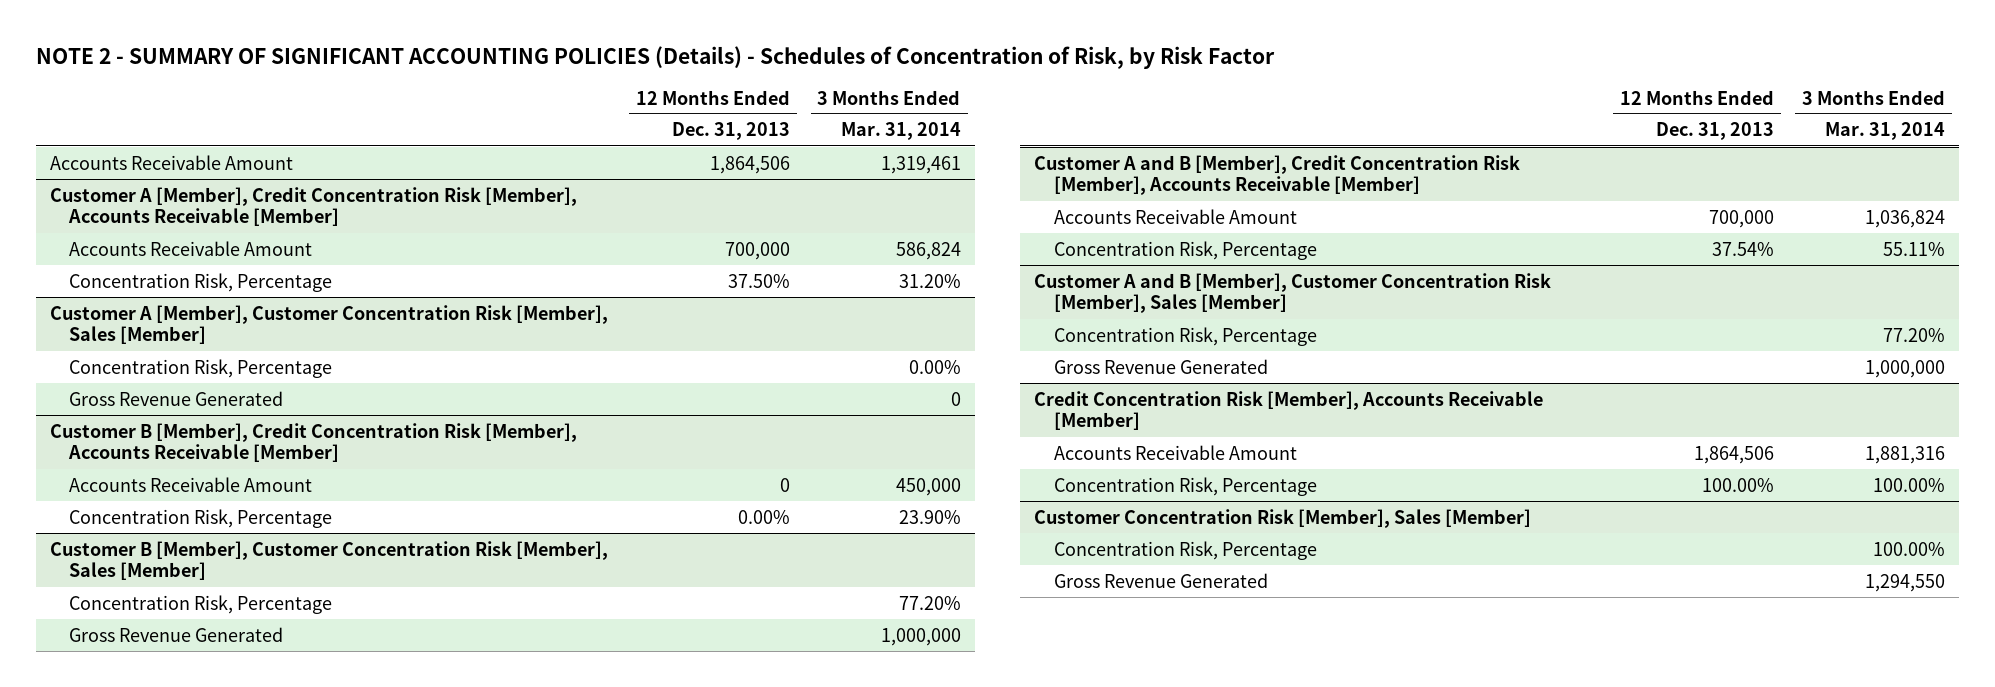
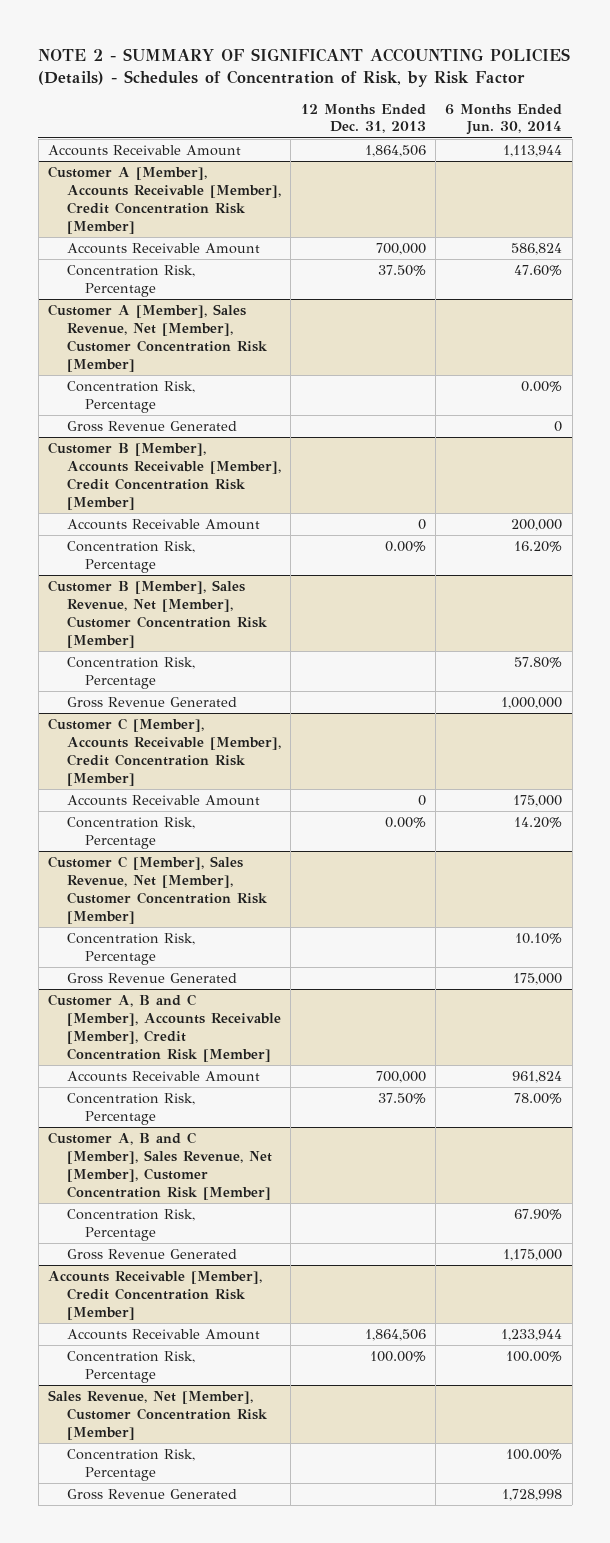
- | 12 Months Ended Dec. 31, 2013 | 3 Months Ended Mar. 31, 2014
+ | 12 Months Ended Dec. 31, 2013 | 6 Months Ended Jun. 30, 2014
- Customer A [Member], Credit Concentration Risk [Member], Accounts Receivable [Member]
+ Customer A [Member], Accounts Receivable [Member], Credit Concentration Risk [Member]
- Customer A [Member], Customer Concentration Risk [Member], Sales [Member]
+ Customer A [Member], Sales Revenue, Net [Member], Customer Concentration Risk [Member]
- Customer B [Member], Credit Concentration Risk [Member], Accounts Receivable [Member]
+ Customer B [Member], Accounts Receivable [Member], Credit Concentration Risk [Member]
- Customer B [Member], Customer Concentration Risk [Member], Sales [Member]
+ Customer B [Member], Sales Revenue, Net [Member], Customer Concentration Risk [Member]
- Customer A and B [Member], Credit Concentration Risk [Member], Accounts Receivable [Member]
+ Customer C [Member], Accounts Receivable [Member], Credit Concentration Risk [Member]
+ Accounts Receivable Amount | 0 | 175,000
+ Concentration Risk, Percentage | 0.00% | 14.20%
+ Customer C [Member], Sales Revenue, Net [Member], Customer Concentration Risk [Member]
+ Concentration Risk, Percentage | | 10.10%
+ Gross Revenue Generated | | 175,000
+ Customer A, B and C [Member], Accounts Receivable [Member], Credit Concentration Risk [Member]
- Concentration Risk, Percentage | 37.54% | 55.11%
- Customer A and B [Member], Customer Concentration Risk [Member], Sales [Member]
+ Concentration Risk, Percentage | 37.50% | 78.00%
+ Customer A, B and C [Member], Sales Revenue, Net [Member], Customer Concentration Risk [Member]
- Credit Concentration Risk [Member], Accounts Receivable [Member]
+ Accounts Receivable [Member], Credit Concentration Risk [Member]
- Customer Concentration Risk [Member], Sales [Member]
+ Sales Revenue, Net [Member], Customer Concentration Risk [Member]

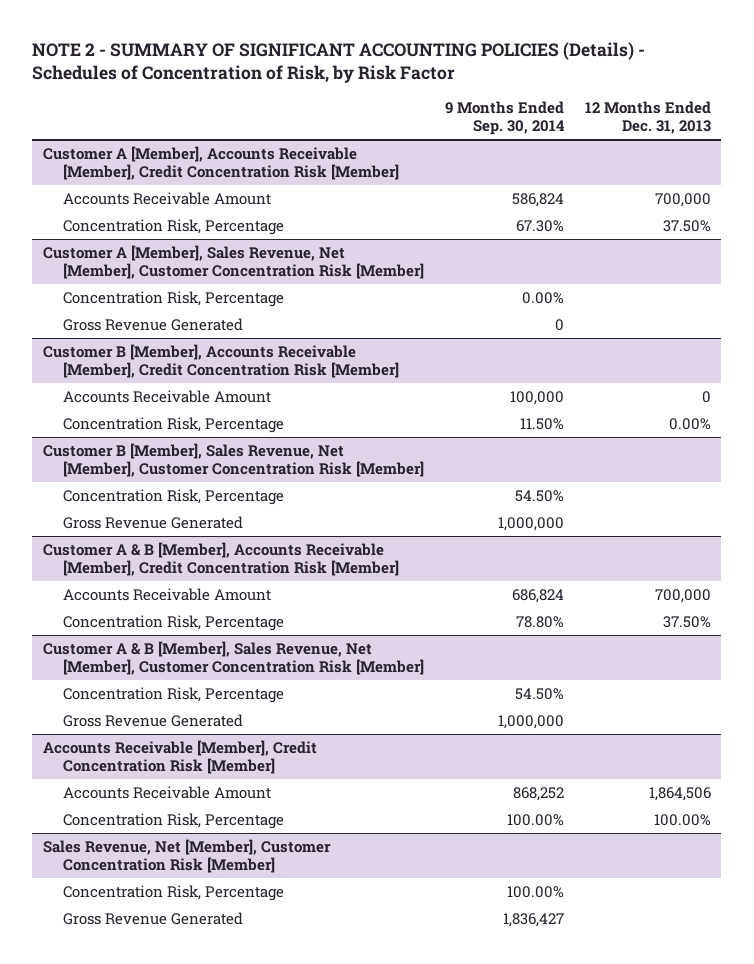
- | 12 Months Ended Dec. 31, 2013 | 6 Months Ended Jun. 30, 2014
+ | 9 Months Ended Sep. 30, 2014 | 12 Months Ended Dec. 31, 2013
- Accounts Receivable Amount | 1,864,506 | 1,113,944
- Customer C [Member], Accounts Receivable [Member], Credit Concentration Risk [Member]
- Accounts Receivable Amount | 0 | 175,000
- Concentration Risk, Percentage | 0.00% | 14.20%
- Customer C [Member], Sales Revenue, Net [Member], Customer Concentration Risk [Member]
- Concentration Risk, Percentage | | 10.10%
- Gross Revenue Generated | | 175,000
- Customer A, B and C [Member], Accounts Receivable [Member], Credit Concentration Risk [Member]
+ Customer A & B [Member], Accounts Receivable [Member], Credit Concentration Risk [Member]
- Customer A, B and C [Member], Sales Revenue, Net [Member], Customer Concentration Risk [Member]
+ Customer A & B [Member], Sales Revenue, Net [Member], Customer Concentration Risk [Member]

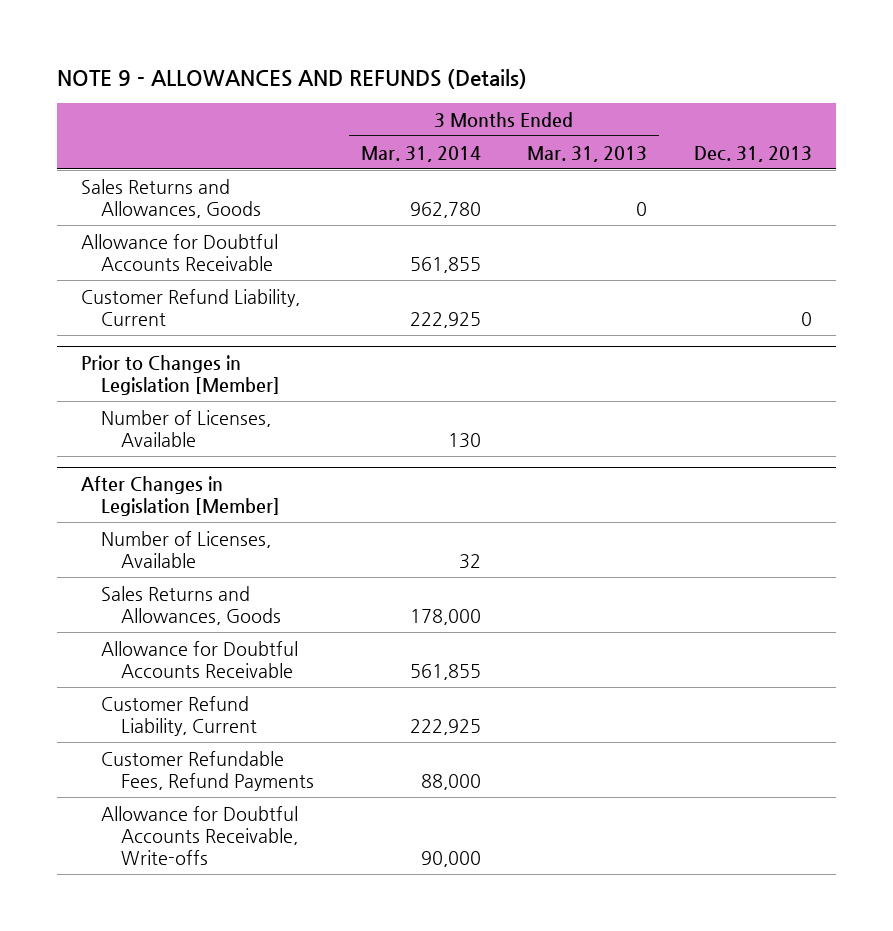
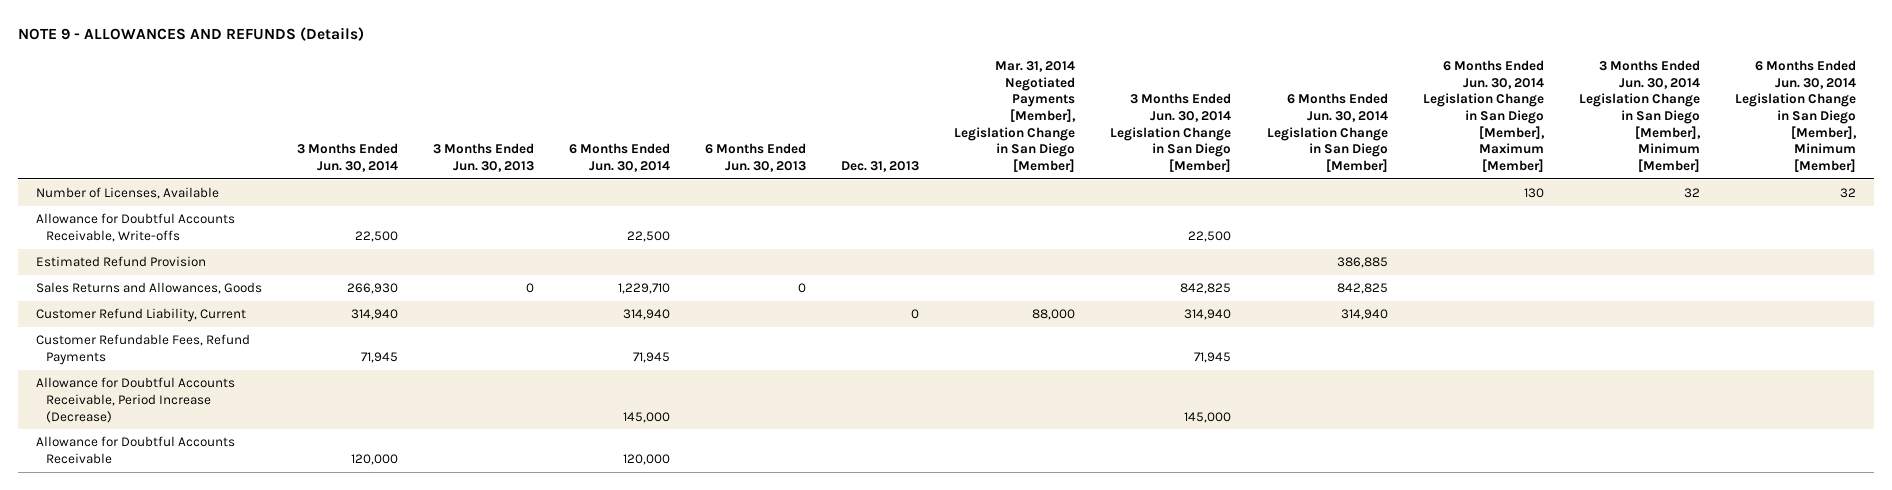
- | 3 Months Ended Mar. 31, 2014 | 3 Months Ended Mar. 31, 2013 | Dec. 31, 2013
+ | 3 Months Ended Jun. 30, 2014 | 3 Months Ended Jun. 30, 2013 | 6 Months Ended Jun. 30, 2014 | 6 Months Ended Jun. 30, 2013 | Dec. 31, 2013 | Mar. 31, 2014 Negotiated Payments [Member], Legislation Change in San Diego [Member] | 3 Months Ended Jun. 30, 2014 Legislation Change in San Diego [Member] | 6 Months Ended Jun. 30, 2014 Legislation Change in San Diego [Member] | 6 Months Ended Jun. 30, 2014 Legislation Change in San Diego [Member], Maximum [Member] | 3 Months Ended Jun. 30, 2014 Legislation Change in San Diego [Member], Minimum [Member] | 6 Months Ended Jun. 30, 2014 Legislation Change in San Diego [Member], Minimum [Member]
+ Number of Licenses, Available | | | | | | | | | 130 | 32 | 32
+ Allowance for Doubtful Accounts Receivable, Write-offs | 22,500 | | 22,500 | | | | 22,500 | | | |
+ Estimated Refund Provision | | | | | | | | 386,885 | | |
- Prior to Changes in Legislation [Member]
- Number of Licenses, Available | 130 | |
- After Changes in Legislation [Member]
- Number of Licenses, Available | 32 | |
- Sales Returns and Allowances, Goods | 178,000 | |
- Allowance for Doubtful Accounts Receivable | 561,855 | |
- Customer Refund Liability, Current | 222,925 | |
- Customer Refundable Fees, Refund Payments | 88,000 | |
- Allowance for Doubtful Accounts Receivable, Write-offs | 90,000 | |
+ Customer Refundable Fees, Refund Payments | 71,945 | | 71,945 | | | | 71,945 | | | |
+ Allowance for Doubtful Accounts Receivable, Period Increase (Decrease) | | | 145,000 | | | | 145,000 | | | |
moved down: Allowance for Doubtful Accounts Receivable | 120,000 | | 120,000 | | | | | | | |

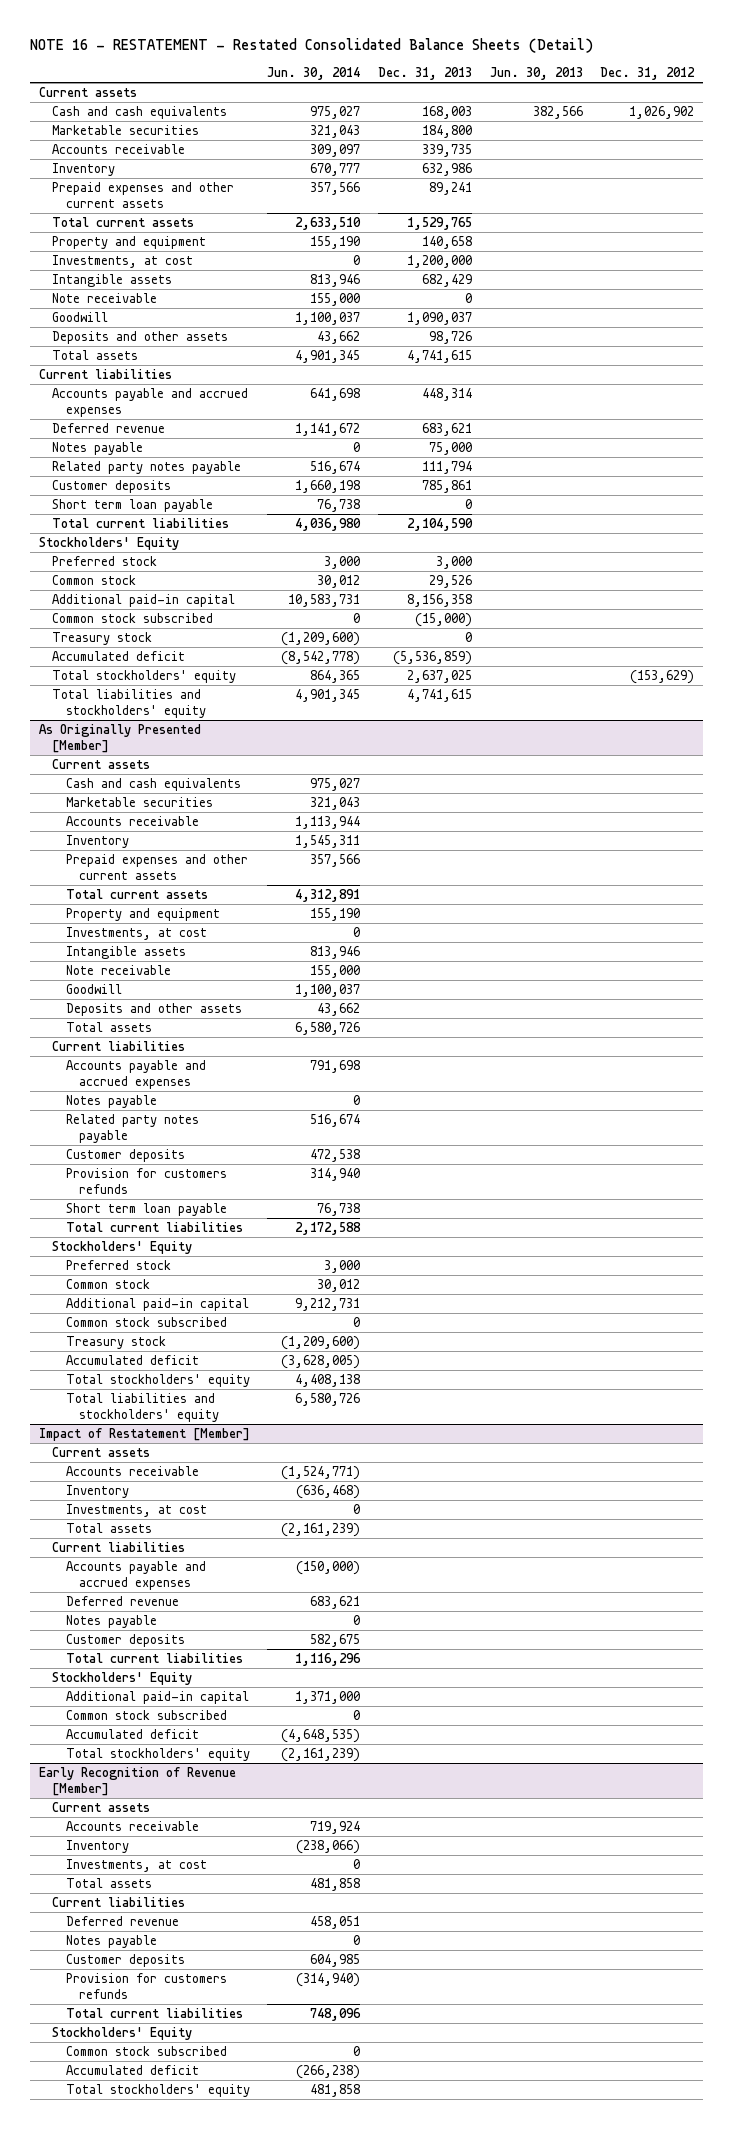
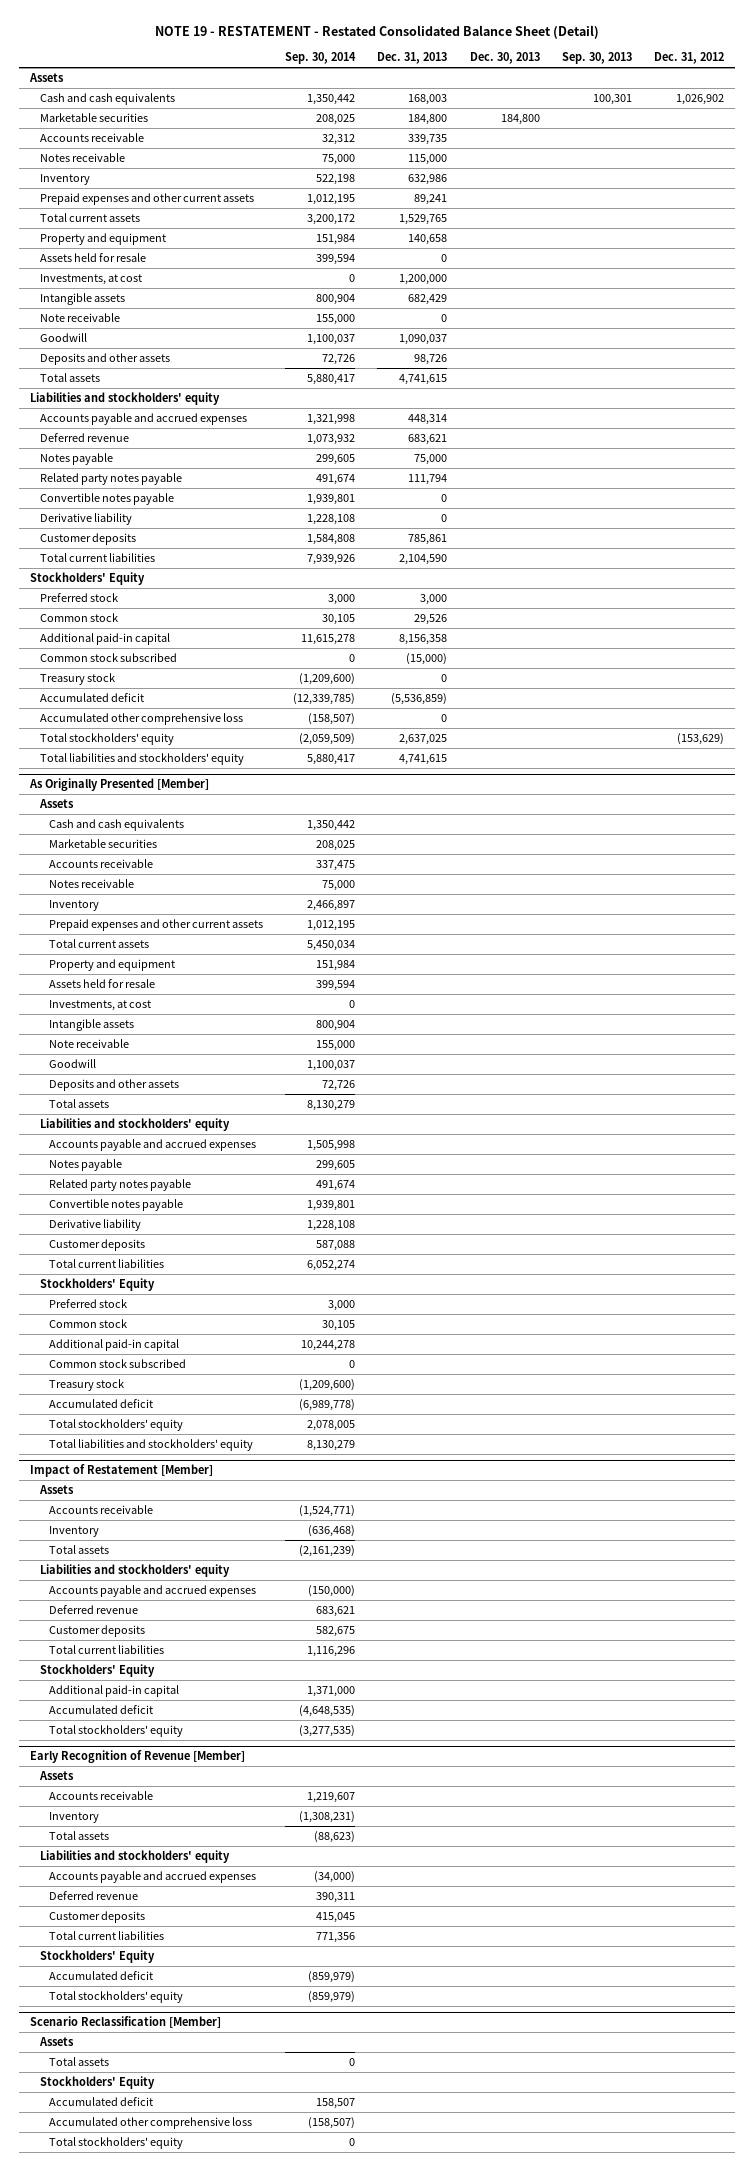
- NOTE 16 - RESTATEMENT - Restated Consolidated Balance Sheets (Detail)
+ NOTE 19 - RESTATEMENT - Restated Consolidated Balance Sheet (Detail)
- | Jun. 30, 2014 | Dec. 31, 2013 | Jun. 30, 2013 | Dec. 31, 2012
+ | Sep. 30, 2014 | Dec. 31, 2013 | Dec. 30, 2013 | Sep. 30, 2013 | Dec. 31, 2012
- Current assets
+ Assets
+ Notes receivable | 75,000 | 115,000 | | |
+ Assets held for resale | 399,594 | 0 | | |
- Current liabilities
+ Liabilities and stockholders' equity
+ Convertible notes payable | 1,939,801 | 0 | | |
+ Derivative liability | 1,228,108 | 0 | | |
- Short term loan payable | 76,738 | 0 | |
+ Accumulated other comprehensive loss | (158,507) | 0 | | |
@ As Originally Presented [Member]
- Current assets
+ Assets
+ Notes receivable | 75,000 | | | |
+ Assets held for resale | 399,594 | | | |
- Current liabilities
+ Liabilities and stockholders' equity
+ Convertible notes payable | 1,939,801 | | | |
+ Derivative liability | 1,228,108 | | | |
- Provision for customers refunds | 314,940 | | |
- Short term loan payable | 76,738 | | |
@ Impact of Restatement [Member]
- Current assets
+ Assets
- Investments, at cost | 0 | | |
- Current liabilities
+ Liabilities and stockholders' equity
- Notes payable | 0 | | |
- Common stock subscribed | 0 | | |
@ Early Recognition of Revenue [Member]
- Current assets
+ Assets
- Investments, at cost | 0 | | |
- Current liabilities
+ Liabilities and stockholders' equity
+ Accounts payable and accrued expenses | (34,000) | | | |
- Notes payable | 0 | | |
- Provision for customers refunds | (314,940) | | |
- Common stock subscribed | 0 | | |
+ Scenario Reclassification [Member]
+ Assets
+ Total assets | 0 | | | |
+ Stockholders' Equity
+ Accumulated deficit | 158,507 | | | |
+ Accumulated other comprehensive loss | (158,507) | | | |
+ Total stockholders' equity | 0 | | | |

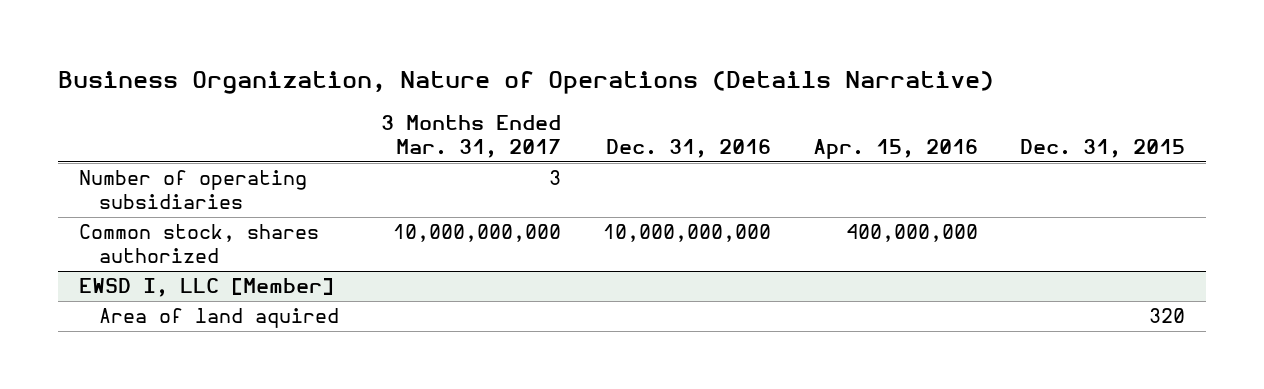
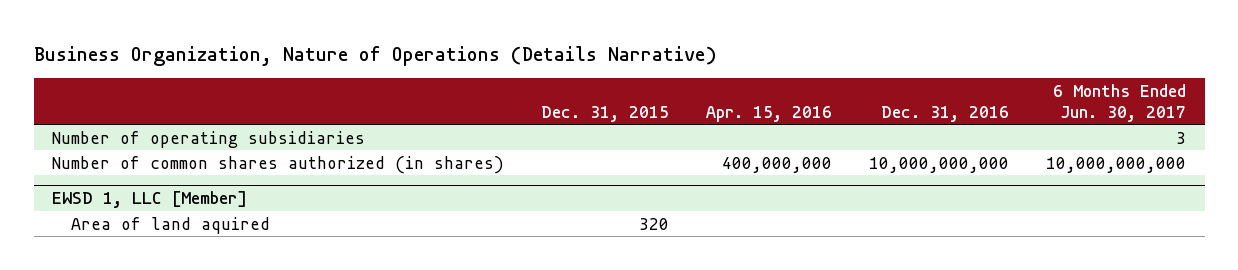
- | 3 Months Ended Mar. 31, 2017 | Dec. 31, 2016 | Apr. 15, 2016 | Dec. 31, 2015
+ | Dec. 31, 2015 | Apr. 15, 2016 | Dec. 31, 2016 | 6 Months Ended Jun. 30, 2017
- Common stock, shares authorized | 10,000,000,000 | 10,000,000,000 | 400,000,000 |
- EWSD I, LLC [Member]
+ Number of common shares authorized (in shares) | | 400,000,000 | 10,000,000,000 | 10,000,000,000
+ EWSD 1, LLC [Member]

